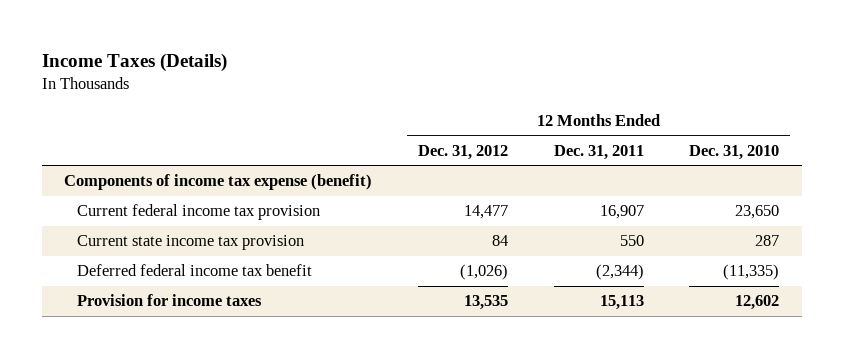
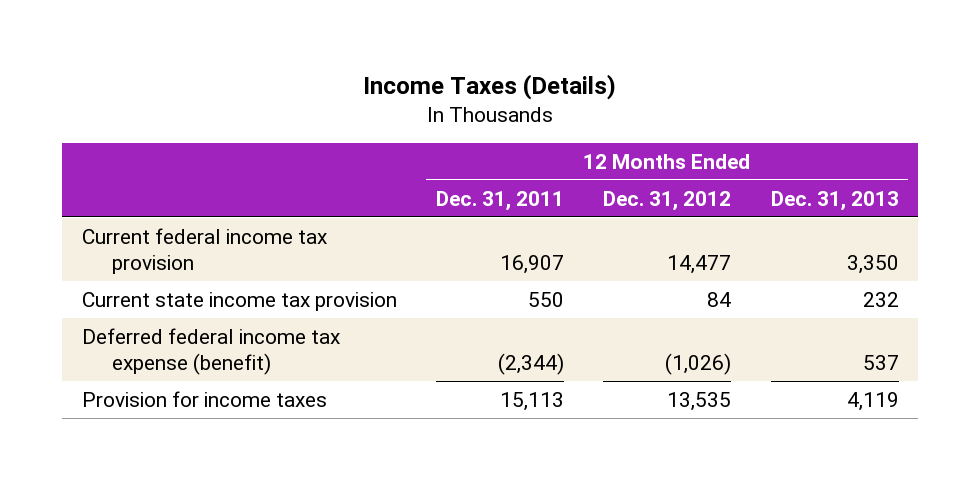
- | 12 Months Ended Dec. 31, 2012 | 12 Months Ended Dec. 31, 2011 | 12 Months Ended Dec. 31, 2010
+ | 12 Months Ended Dec. 31, 2011 | 12 Months Ended Dec. 31, 2012 | 12 Months Ended Dec. 31, 2013
- Components of income tax expense (benefit)
- Deferred federal income tax benefit | (1,026) | (2,344) | (11,335)
+ Deferred federal income tax expense (benefit) | (2,344) | (1,026) | 537

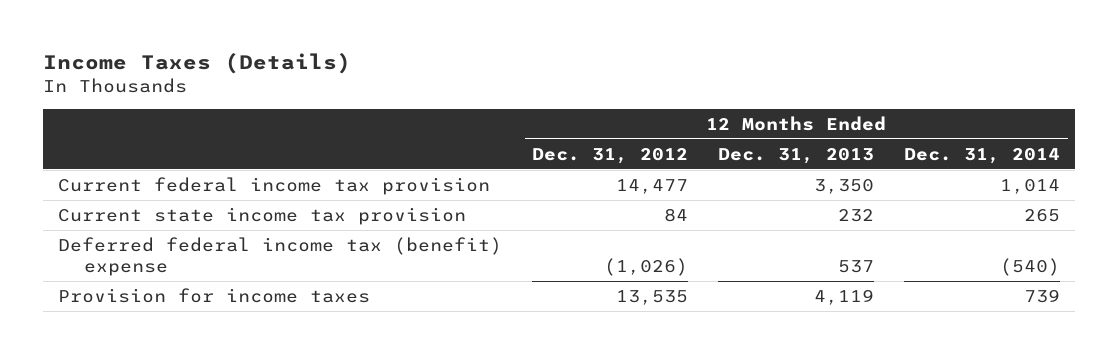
- | 12 Months Ended Dec. 31, 2011 | 12 Months Ended Dec. 31, 2012 | 12 Months Ended Dec. 31, 2013
+ | 12 Months Ended Dec. 31, 2012 | 12 Months Ended Dec. 31, 2013 | 12 Months Ended Dec. 31, 2014
- Deferred federal income tax expense (benefit) | (2,344) | (1,026) | 537
+ Deferred federal income tax (benefit) expense | (1,026) | 537 | (540)

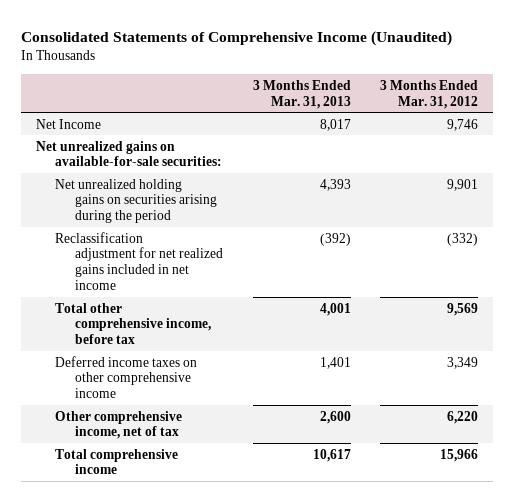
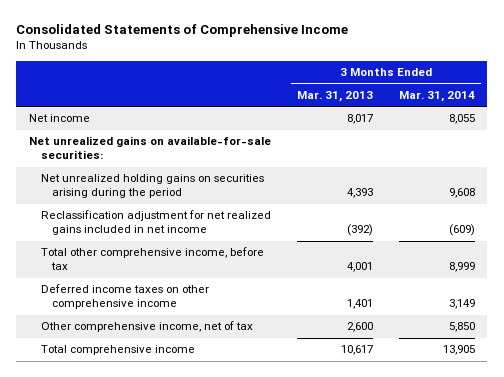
- Consolidated Statements of Comprehensive Income (Unaudited)
+ Consolidated Statements of Comprehensive Income
- | 3 Months Ended Mar. 31, 2013 | 3 Months Ended Mar. 31, 2012
+ | 3 Months Ended Mar. 31, 2013 | 3 Months Ended Mar. 31, 2014
- Net Income | 8,017 | 9,746
+ Net income | 8,017 | 8,055

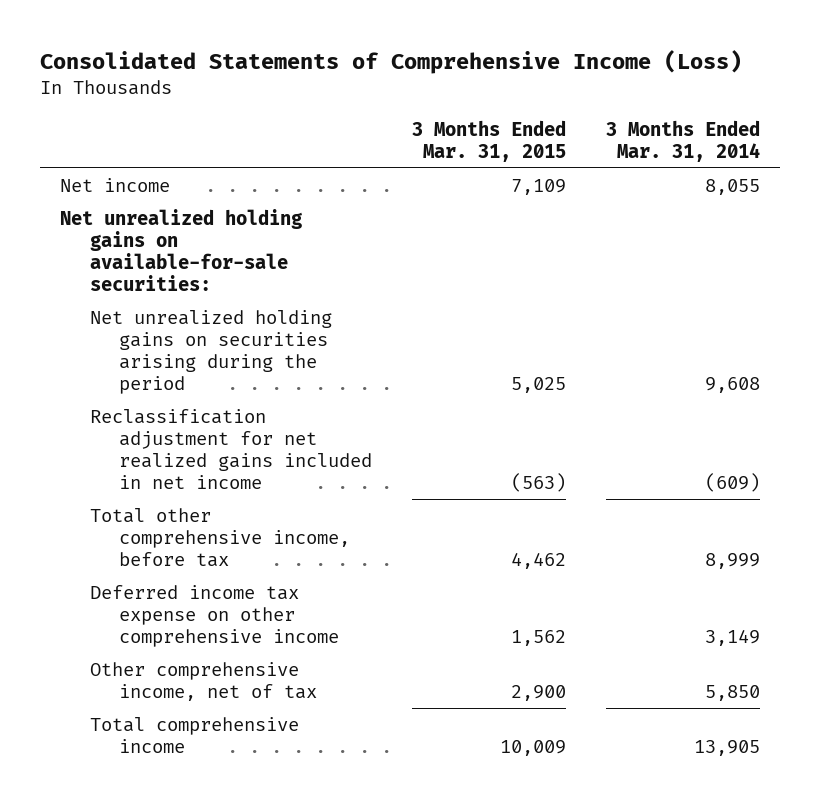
- Consolidated Statements of Comprehensive Income
+ Consolidated Statements of Comprehensive Income (Loss)
- | 3 Months Ended Mar. 31, 2013 | 3 Months Ended Mar. 31, 2014
+ | 3 Months Ended Mar. 31, 2015 | 3 Months Ended Mar. 31, 2014
- Net unrealized gains on available-for-sale securities:
+ Net unrealized holding gains on available-for-sale securities:
- Deferred income taxes on other comprehensive income | 1,401 | 3,149
+ Deferred income tax expense on other comprehensive income | 1,562 | 3,149

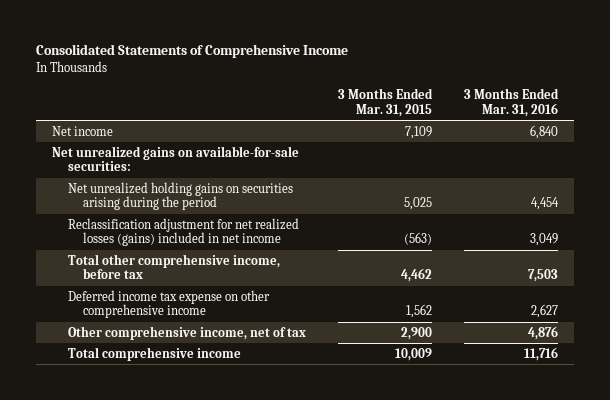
- Consolidated Statements of Comprehensive Income (Loss)
+ Consolidated Statements of Comprehensive Income
- | 3 Months Ended Mar. 31, 2015 | 3 Months Ended Mar. 31, 2014
+ | 3 Months Ended Mar. 31, 2015 | 3 Months Ended Mar. 31, 2016
- Net unrealized holding gains on available-for-sale securities:
+ Net unrealized gains on available-for-sale securities:
- Reclassification adjustment for net realized gains included in net income | (563) | (609)
+ Reclassification adjustment for net realized losses (gains) included in net income | (563) | 3,049

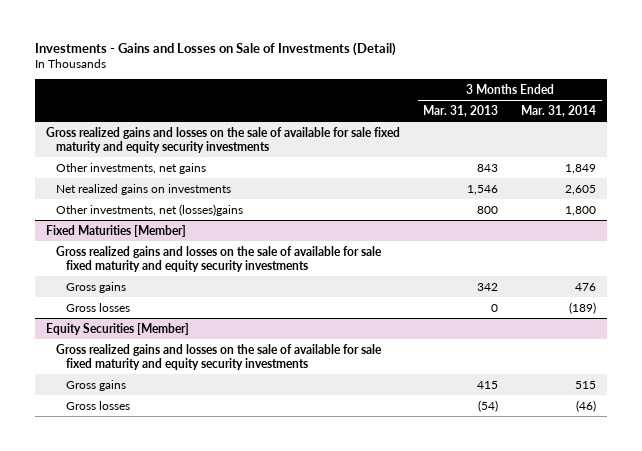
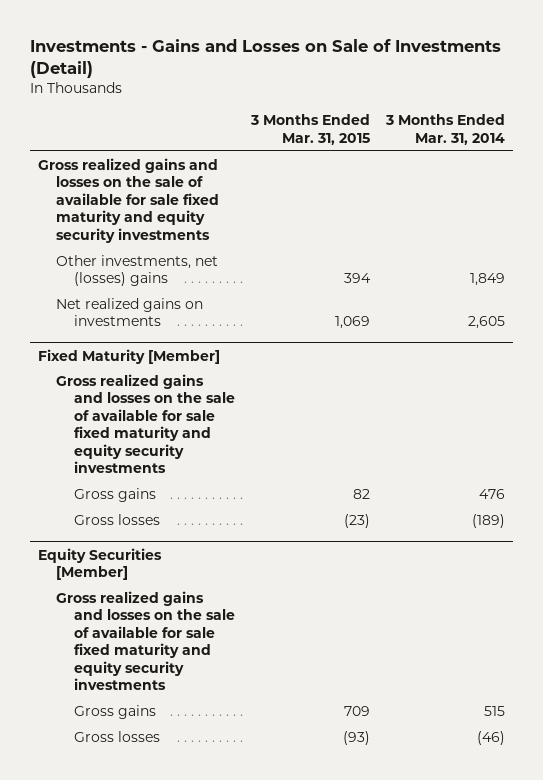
- | 3 Months Ended Mar. 31, 2013 | 3 Months Ended Mar. 31, 2014
+ | 3 Months Ended Mar. 31, 2015 | 3 Months Ended Mar. 31, 2014
- Other investments, net gains | 843 | 1,849
+ Other investments, net (losses) gains | 394 | 1,849
- Other investments, net (losses)gains | 800 | 1,800
- Fixed Maturities [Member]
+ Fixed Maturity [Member]

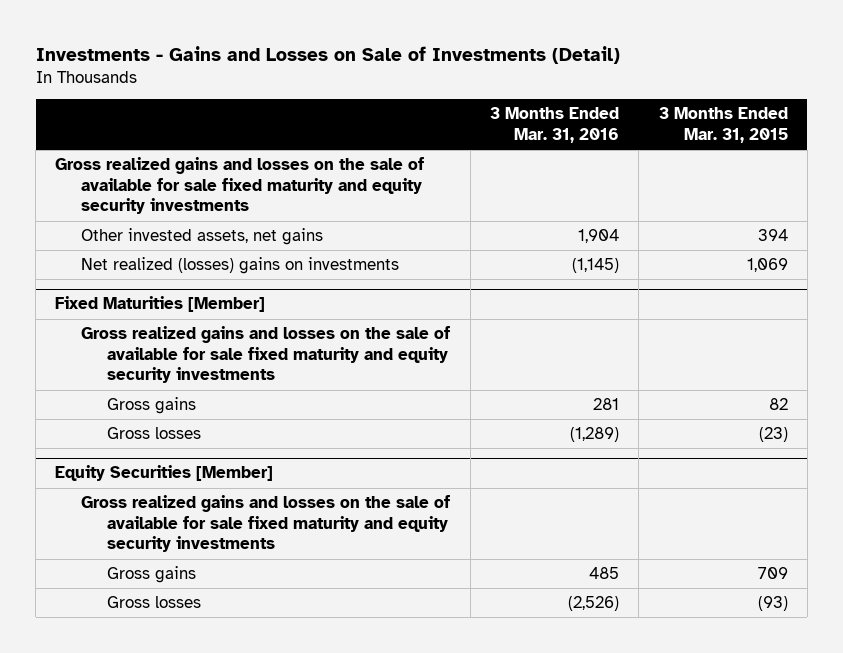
- | 3 Months Ended Mar. 31, 2015 | 3 Months Ended Mar. 31, 2014
+ | 3 Months Ended Mar. 31, 2016 | 3 Months Ended Mar. 31, 2015
- Other investments, net (losses) gains | 394 | 1,849
- Net realized gains on investments | 1,069 | 2,605
- Fixed Maturity [Member]
+ Other invested assets, net gains | 1,904 | 394
+ Net realized (losses) gains on investments | (1,145) | 1,069
+ Fixed Maturities [Member]

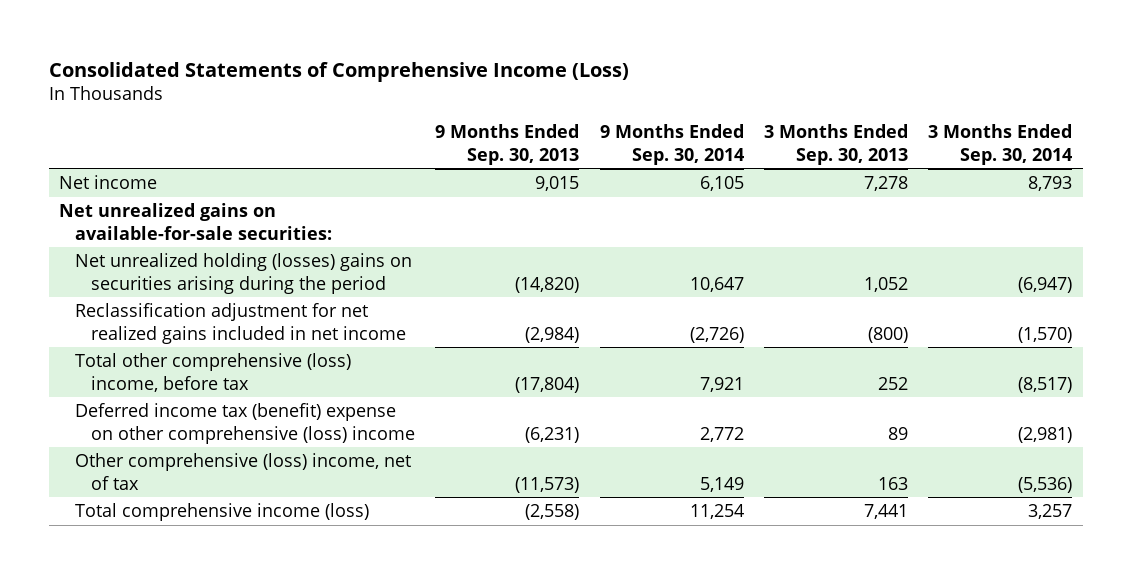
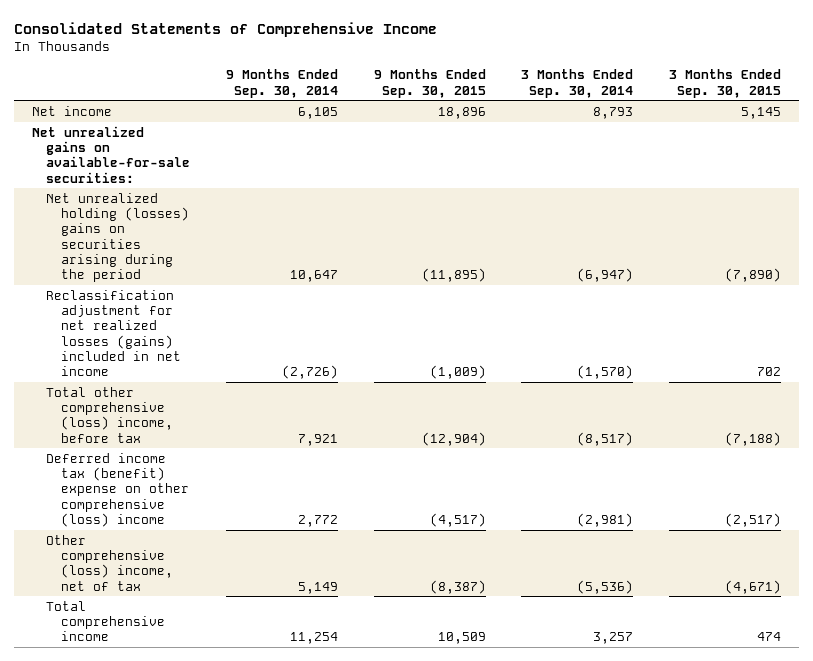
- Consolidated Statements of Comprehensive Income (Loss)
+ Consolidated Statements of Comprehensive Income
- | 9 Months Ended Sep. 30, 2013 | 9 Months Ended Sep. 30, 2014 | 3 Months Ended Sep. 30, 2013 | 3 Months Ended Sep. 30, 2014
+ | 9 Months Ended Sep. 30, 2014 | 9 Months Ended Sep. 30, 2015 | 3 Months Ended Sep. 30, 2014 | 3 Months Ended Sep. 30, 2015
- Reclassification adjustment for net realized gains included in net income | (2,984) | (2,726) | (800) | (1,570)
+ Reclassification adjustment for net realized losses (gains) included in net income | (2,726) | (1,009) | (1,570) | 702
- Total comprehensive income (loss) | (2,558) | 11,254 | 7,441 | 3,257
+ Total comprehensive income | 11,254 | 10,509 | 3,257 | 474

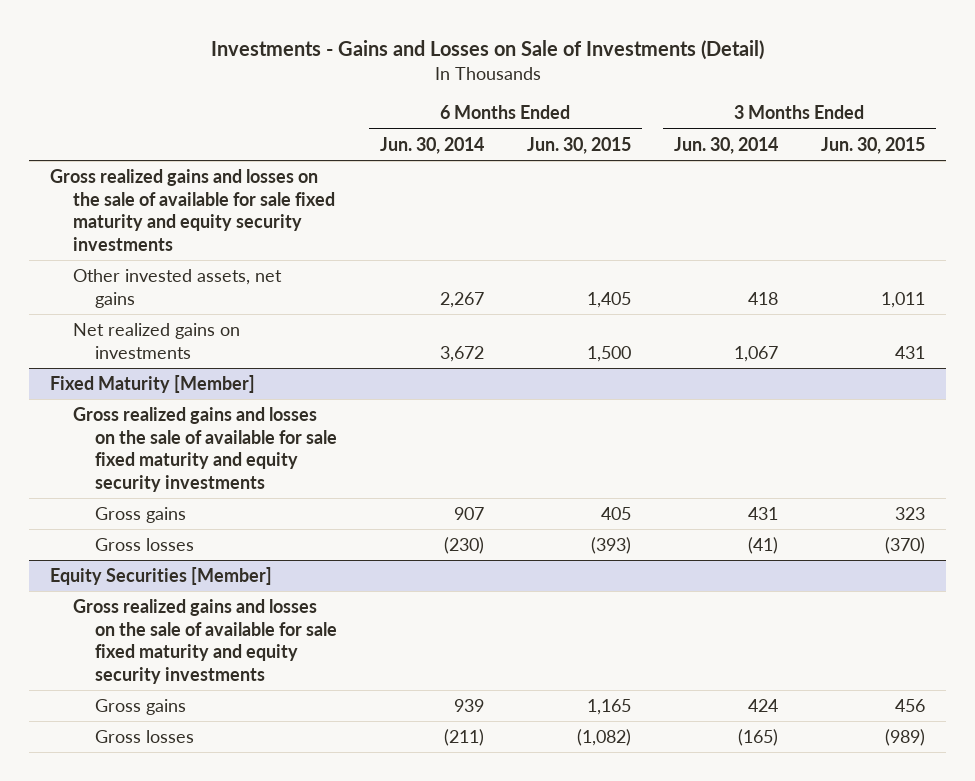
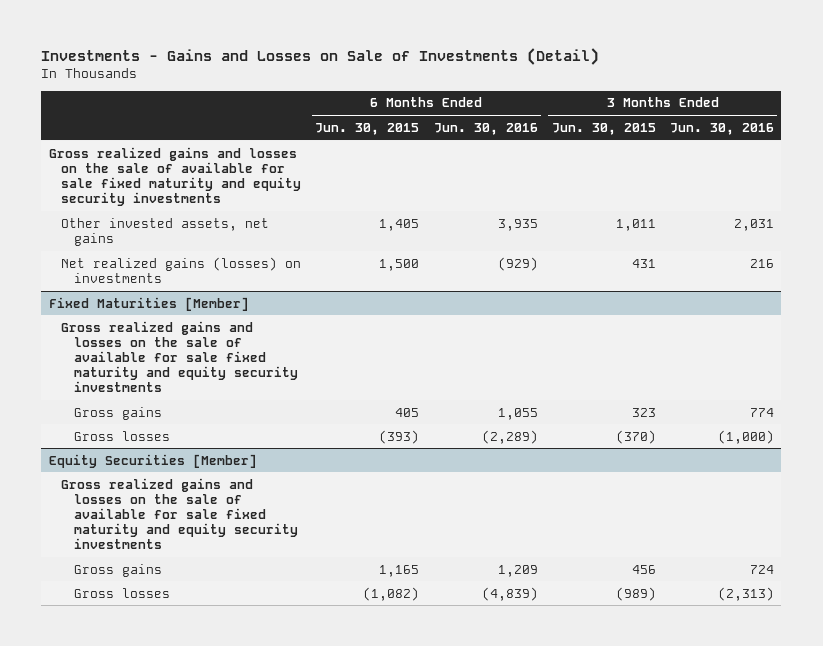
- | 6 Months Ended Jun. 30, 2014 | 6 Months Ended Jun. 30, 2015 | 3 Months Ended Jun. 30, 2014 | 3 Months Ended Jun. 30, 2015
+ | 6 Months Ended Jun. 30, 2015 | 6 Months Ended Jun. 30, 2016 | 3 Months Ended Jun. 30, 2015 | 3 Months Ended Jun. 30, 2016
- Net realized gains on investments | 3,672 | 1,500 | 1,067 | 431
- Fixed Maturity [Member]
+ Net realized gains (losses) on investments | 1,500 | (929) | 431 | 216
+ Fixed Maturities [Member]

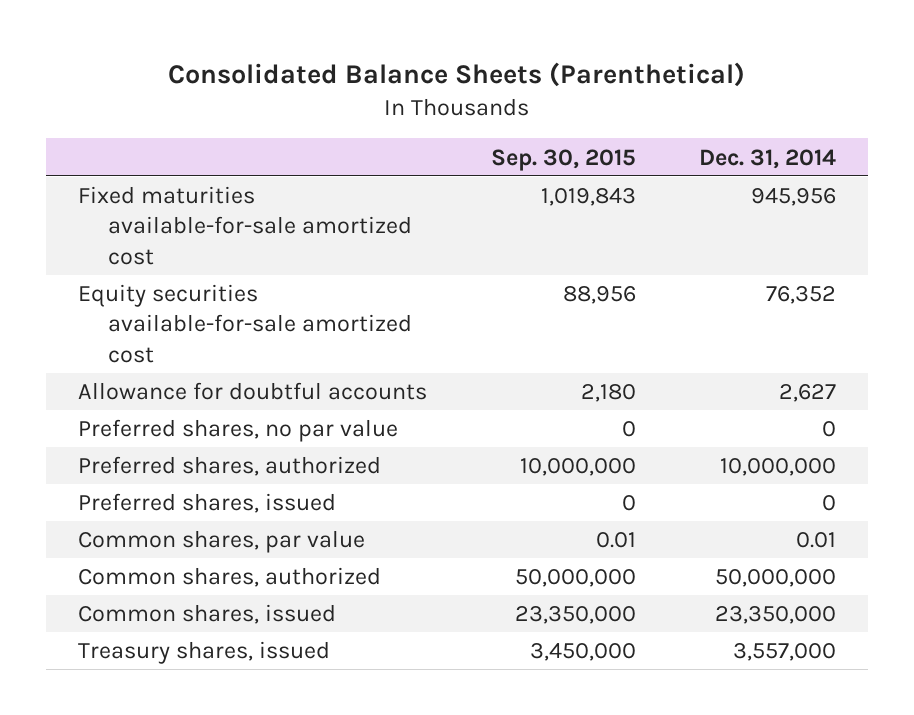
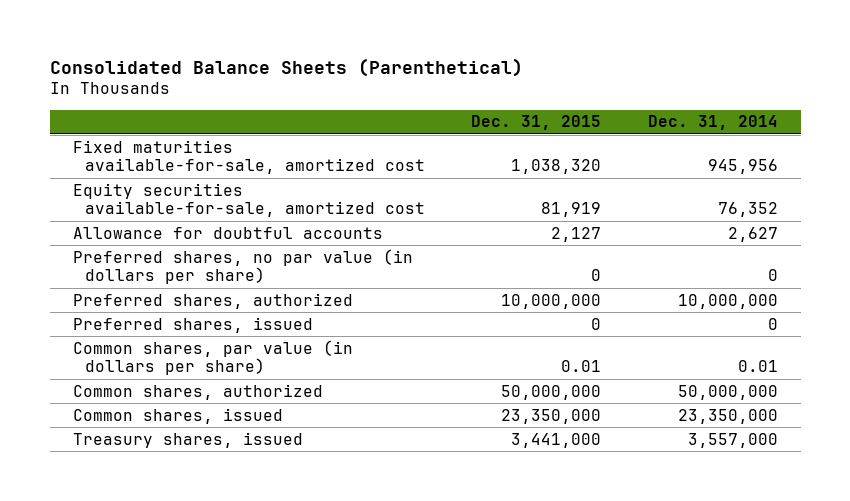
- | Sep. 30, 2015 | Dec. 31, 2014
+ | Dec. 31, 2015 | Dec. 31, 2014
- Fixed maturities available-for-sale amortized cost | 1,019,843 | 945,956
- Equity securities available-for-sale amortized cost | 88,956 | 76,352
+ Fixed maturities available-for-sale, amortized cost | 1,038,320 | 945,956
+ Equity securities available-for-sale, amortized cost | 81,919 | 76,352
- Preferred shares, no par value | 0 | 0
+ Preferred shares, no par value (in dollars per share) | 0 | 0
- Common shares, par value | 0.01 | 0.01
+ Common shares, par value (in dollars per share) | 0.01 | 0.01

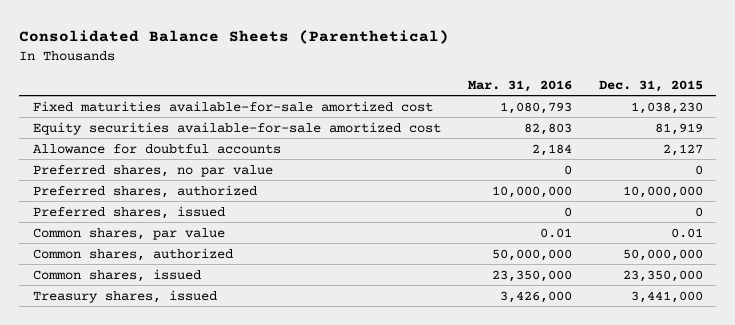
- | Dec. 31, 2015 | Dec. 31, 2014
+ | Mar. 31, 2016 | Dec. 31, 2015
- Fixed maturities available-for-sale, amortized cost | 1,038,320 | 945,956
- Equity securities available-for-sale, amortized cost | 81,919 | 76,352
+ Fixed maturities available-for-sale amortized cost | 1,080,793 | 1,038,230
+ Equity securities available-for-sale amortized cost | 82,803 | 81,919
- Preferred shares, no par value (in dollars per share) | 0 | 0
+ Preferred shares, no par value | 0 | 0
- Common shares, par value (in dollars per share) | 0.01 | 0.01
+ Common shares, par value | 0.01 | 0.01

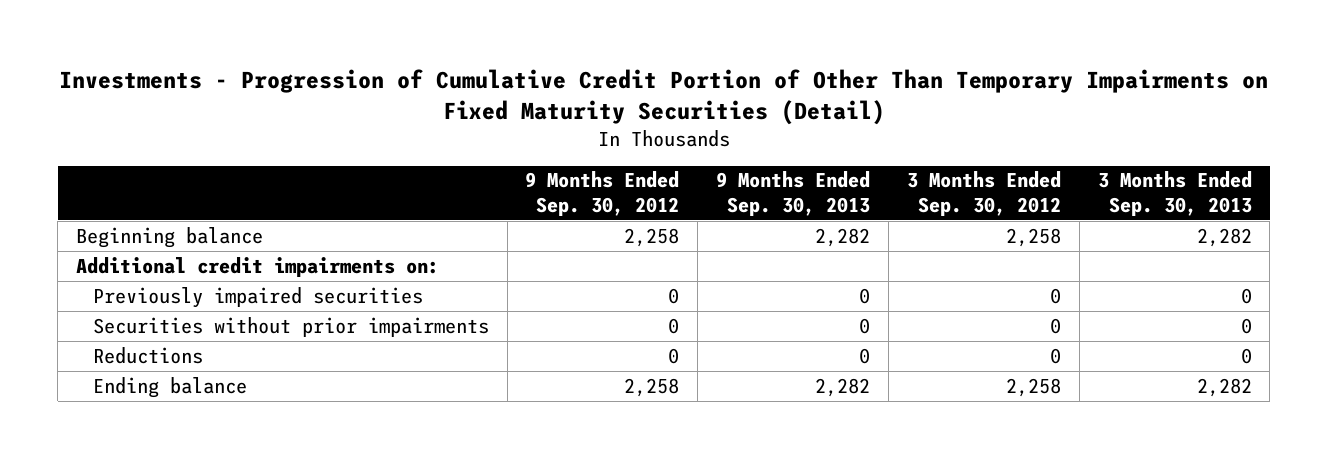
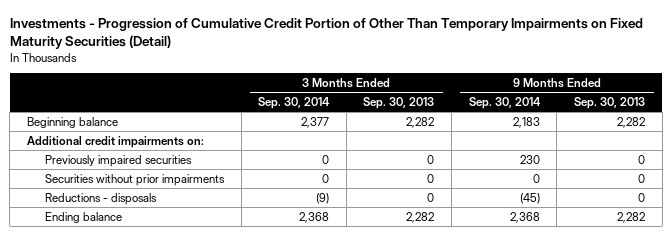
- | 9 Months Ended Sep. 30, 2012 | 9 Months Ended Sep. 30, 2013 | 3 Months Ended Sep. 30, 2012 | 3 Months Ended Sep. 30, 2013
+ | 3 Months Ended Sep. 30, 2014 | 3 Months Ended Sep. 30, 2013 | 9 Months Ended Sep. 30, 2014 | 9 Months Ended Sep. 30, 2013
- Reductions | 0 | 0 | 0 | 0
+ Reductions - disposals | (9) | 0 | (45) | 0

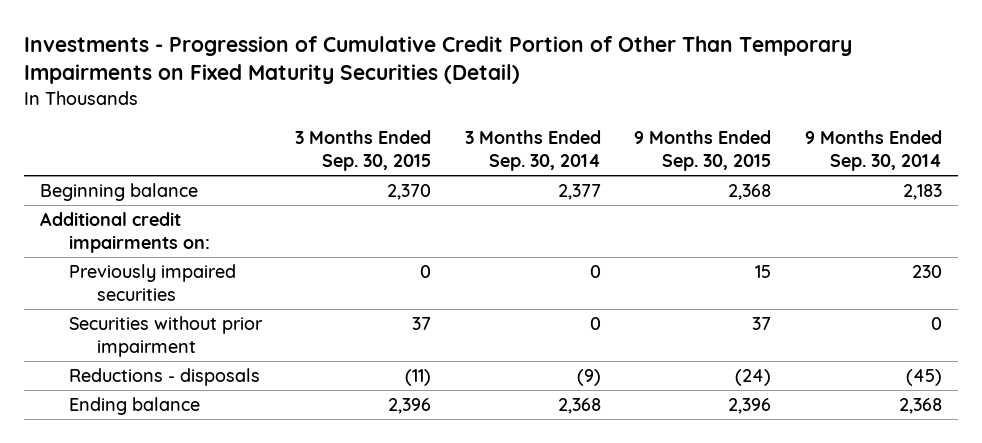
- | 3 Months Ended Sep. 30, 2014 | 3 Months Ended Sep. 30, 2013 | 9 Months Ended Sep. 30, 2014 | 9 Months Ended Sep. 30, 2013
+ | 3 Months Ended Sep. 30, 2015 | 3 Months Ended Sep. 30, 2014 | 9 Months Ended Sep. 30, 2015 | 9 Months Ended Sep. 30, 2014
- Securities without prior impairments | 0 | 0 | 0 | 0
+ Securities without prior impairment | 37 | 0 | 37 | 0

